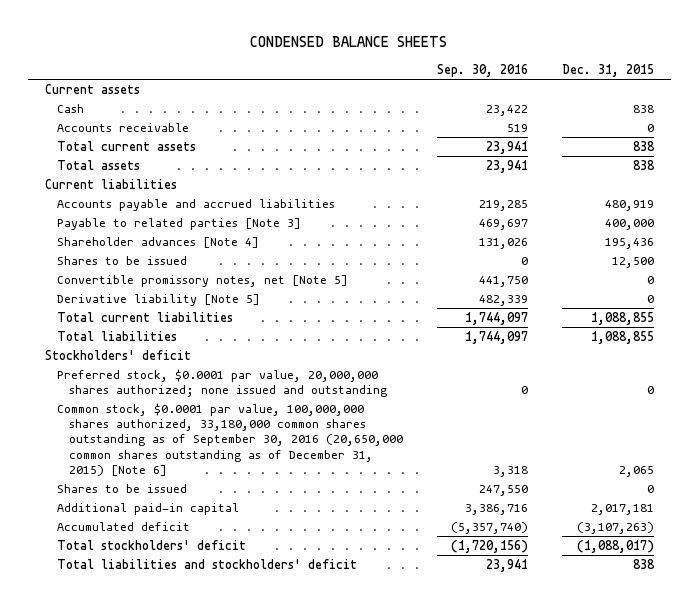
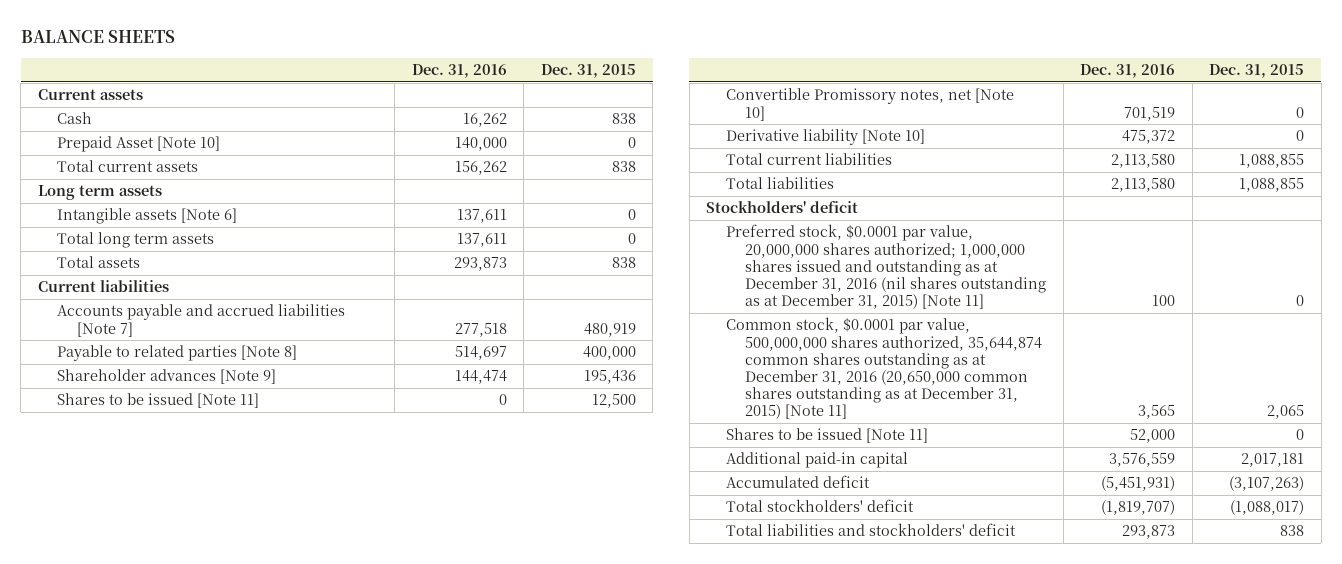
- CONDENSED BALANCE SHEETS
+ BALANCE SHEETS
- | Sep. 30, 2016 | Dec. 31, 2015
+ | Dec. 31, 2016 | Dec. 31, 2015
- Accounts receivable | 519 | 0
+ Prepaid Asset [Note 10] | 140,000 | 0
+ Long term assets
+ Intangible assets [Note 6] | 137,611 | 0
+ Total long term assets | 137,611 | 0
- Accounts payable and accrued liabilities | 219,285 | 480,919
- Payable to related parties [Note 3] | 469,697 | 400,000
- Shareholder advances [Note 4] | 131,026 | 195,436
- Shares to be issued | 0 | 12,500
- Convertible promissory notes, net [Note 5] | 441,750 | 0
- Derivative liability [Note 5] | 482,339 | 0
+ Accounts payable and accrued liabilities [Note 7] | 277,518 | 480,919
+ Payable to related parties [Note 8] | 514,697 | 400,000
+ Shareholder advances [Note 9] | 144,474 | 195,436
+ Shares to be issued [Note 11] | 0 | 12,500
+ Convertible Promissory notes, net [Note 10] | 701,519 | 0
+ Derivative liability [Note 10] | 475,372 | 0
- Preferred stock, $0.0001 par value, 20,000,000 shares authorized; none issued and outstanding | 0 | 0
- Common stock, $0.0001 par value, 100,000,000 shares authorized, 33,180,000 common shares outstanding as of September 30, 2016 (20,650,000 common shares outstanding as of December 31, 2015) [Note 6] | 3,318 | 2,065
- Shares to be issued | 247,550 | 0
+ Preferred stock, $0.0001 par value, 20,000,000 shares authorized; 1,000,000 shares issued and outstanding as at December 31, 2016 (nil shares outstanding as at December 31, 2015) [Note 11] | 100 | 0
+ Common stock, $0.0001 par value, 500,000,000 shares authorized, 35,644,874 common shares outstanding as at December 31, 2016 (20,650,000 common shares outstanding as at December 31, 2015) [Note 11] | 3,565 | 2,065
+ Shares to be issued [Note 11] | 52,000 | 0

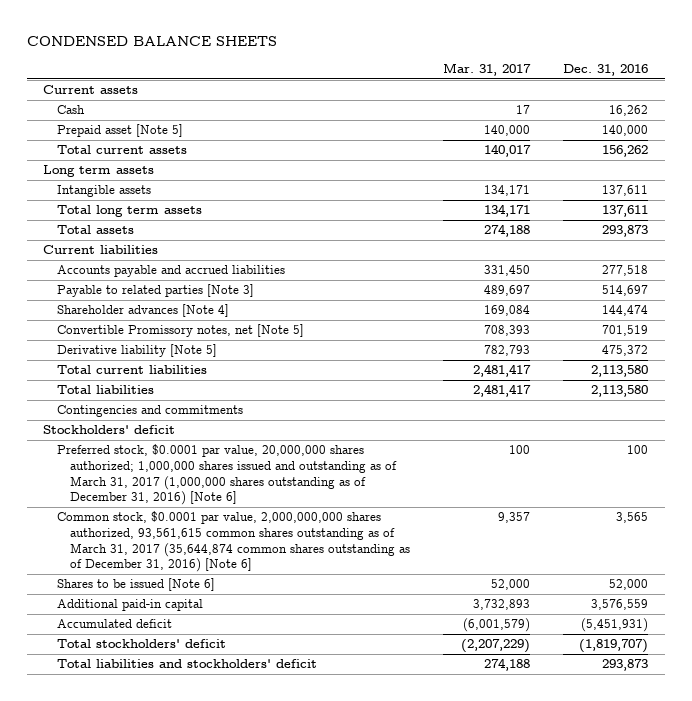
- BALANCE SHEETS
+ CONDENSED BALANCE SHEETS
- | Dec. 31, 2016 | Dec. 31, 2015
+ | Mar. 31, 2017 | Dec. 31, 2016
- Prepaid Asset [Note 10] | 140,000 | 0
+ Prepaid asset [Note 5] | 140,000 | 140,000
- Intangible assets [Note 6] | 137,611 | 0
+ Intangible assets | 134,171 | 137,611
- Accounts payable and accrued liabilities [Note 7] | 277,518 | 480,919
- Payable to related parties [Note 8] | 514,697 | 400,000
- Shareholder advances [Note 9] | 144,474 | 195,436
- Shares to be issued [Note 11] | 0 | 12,500
- Convertible Promissory notes, net [Note 10] | 701,519 | 0
- Derivative liability [Note 10] | 475,372 | 0
+ Accounts payable and accrued liabilities | 331,450 | 277,518
+ Payable to related parties [Note 3] | 489,697 | 514,697
+ Shareholder advances [Note 4] | 169,084 | 144,474
+ Convertible Promissory notes, net [Note 5] | 708,393 | 701,519
+ Derivative liability [Note 5] | 782,793 | 475,372
+ Contingencies and commitments
- Preferred stock, $0.0001 par value, 20,000,000 shares authorized; 1,000,000 shares issued and outstanding as at December 31, 2016 (nil shares outstanding as at December 31, 2015) [Note 11] | 100 | 0
- Common stock, $0.0001 par value, 500,000,000 shares authorized, 35,644,874 common shares outstanding as at December 31, 2016 (20,650,000 common shares outstanding as at December 31, 2015) [Note 11] | 3,565 | 2,065
- Shares to be issued [Note 11] | 52,000 | 0
+ Preferred stock, $0.0001 par value, 20,000,000 shares authorized; 1,000,000 shares issued and outstanding as of March 31, 2017 (1,000,000 shares outstanding as of December 31, 2016) [Note 6] | 100 | 100
+ Common stock, $0.0001 par value, 2,000,000,000 shares authorized, 93,561,615 common shares outstanding as of March 31, 2017 (35,644,874 common shares outstanding as of December 31, 2016) [Note 6] | 9,357 | 3,565
+ Shares to be issued [Note 6] | 52,000 | 52,000

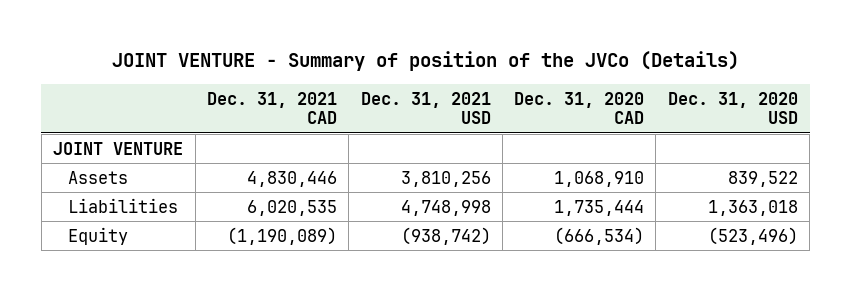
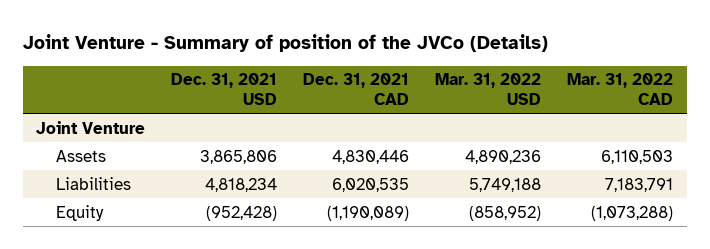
- JOINT VENTURE - Summary of position of the JVCo (Details)
+ Joint Venture - Summary of position of the JVCo (Details)
- | Dec. 31, 2021 CAD | Dec. 31, 2021 USD | Dec. 31, 2020 CAD | Dec. 31, 2020 USD
+ | Dec. 31, 2021 USD | Dec. 31, 2021 CAD | Mar. 31, 2022 USD | Mar. 31, 2022 CAD
- JOINT VENTURE
- Assets | 4,830,446 | 3,810,256 | 1,068,910 | 839,522
- Liabilities | 6,020,535 | 4,748,998 | 1,735,444 | 1,363,018
- Equity | (1,190,089) | (938,742) | (666,534) | (523,496)
+ Joint Venture
+ Assets | 3,865,806 | 4,830,446 | 4,890,236 | 6,110,503
+ Liabilities | 4,818,234 | 6,020,535 | 5,749,188 | 7,183,791
+ Equity | (952,428) | (1,190,089) | (858,952) | (1,073,288)

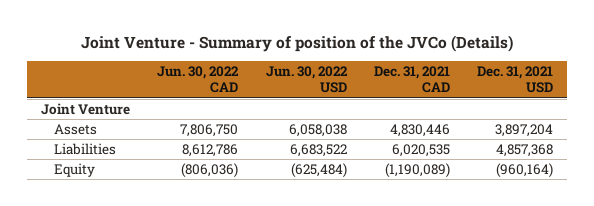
- | Dec. 31, 2021 USD | Dec. 31, 2021 CAD | Mar. 31, 2022 USD | Mar. 31, 2022 CAD
+ | Jun. 30, 2022 CAD | Jun. 30, 2022 USD | Dec. 31, 2021 CAD | Dec. 31, 2021 USD
- Assets | 3,865,806 | 4,830,446 | 4,890,236 | 6,110,503
- Liabilities | 4,818,234 | 6,020,535 | 5,749,188 | 7,183,791
- Equity | (952,428) | (1,190,089) | (858,952) | (1,073,288)
+ Assets | 7,806,750 | 6,058,038 | 4,830,446 | 3,897,204
+ Liabilities | 8,612,786 | 6,683,522 | 6,020,535 | 4,857,368
+ Equity | (806,036) | (625,484) | (1,190,089) | (960,164)

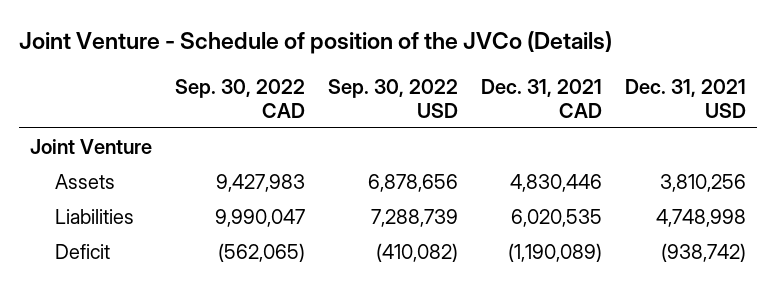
- Joint Venture - Summary of position of the JVCo (Details)
+ Joint Venture - Schedule of position of the JVCo (Details)
- | Jun. 30, 2022 CAD | Jun. 30, 2022 USD | Dec. 31, 2021 CAD | Dec. 31, 2021 USD
+ | Sep. 30, 2022 CAD | Sep. 30, 2022 USD | Dec. 31, 2021 CAD | Dec. 31, 2021 USD
- Assets | 7,806,750 | 6,058,038 | 4,830,446 | 3,897,204
- Liabilities | 8,612,786 | 6,683,522 | 6,020,535 | 4,857,368
- Equity | (806,036) | (625,484) | (1,190,089) | (960,164)
+ Assets | 9,427,983 | 6,878,656 | 4,830,446 | 3,810,256
+ Liabilities | 9,990,047 | 7,288,739 | 6,020,535 | 4,748,998
+ Deficit | (562,065) | (410,082) | (1,190,089) | (938,742)

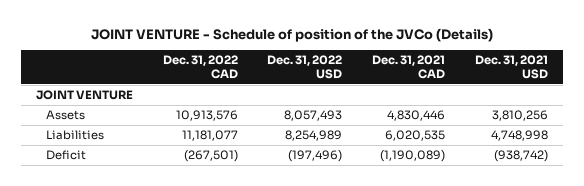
- Joint Venture - Schedule of position of the JVCo (Details)
+ JOINT VENTURE - Schedule of position of the JVCo (Details)
- | Sep. 30, 2022 CAD | Sep. 30, 2022 USD | Dec. 31, 2021 CAD | Dec. 31, 2021 USD
+ | Dec. 31, 2022 CAD | Dec. 31, 2022 USD | Dec. 31, 2021 CAD | Dec. 31, 2021 USD
- Joint Venture
+ JOINT VENTURE

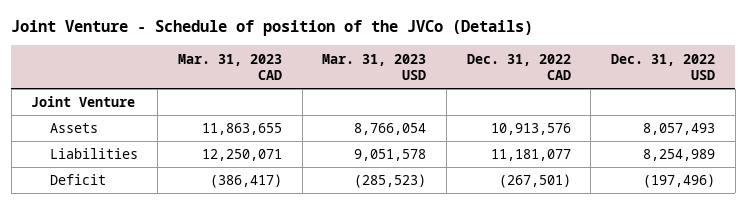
- JOINT VENTURE - Schedule of position of the JVCo (Details)
+ Joint Venture - Schedule of position of the JVCo (Details)
- | Dec. 31, 2022 CAD | Dec. 31, 2022 USD | Dec. 31, 2021 CAD | Dec. 31, 2021 USD
+ | Mar. 31, 2023 CAD | Mar. 31, 2023 USD | Dec. 31, 2022 CAD | Dec. 31, 2022 USD
- JOINT VENTURE
+ Joint Venture

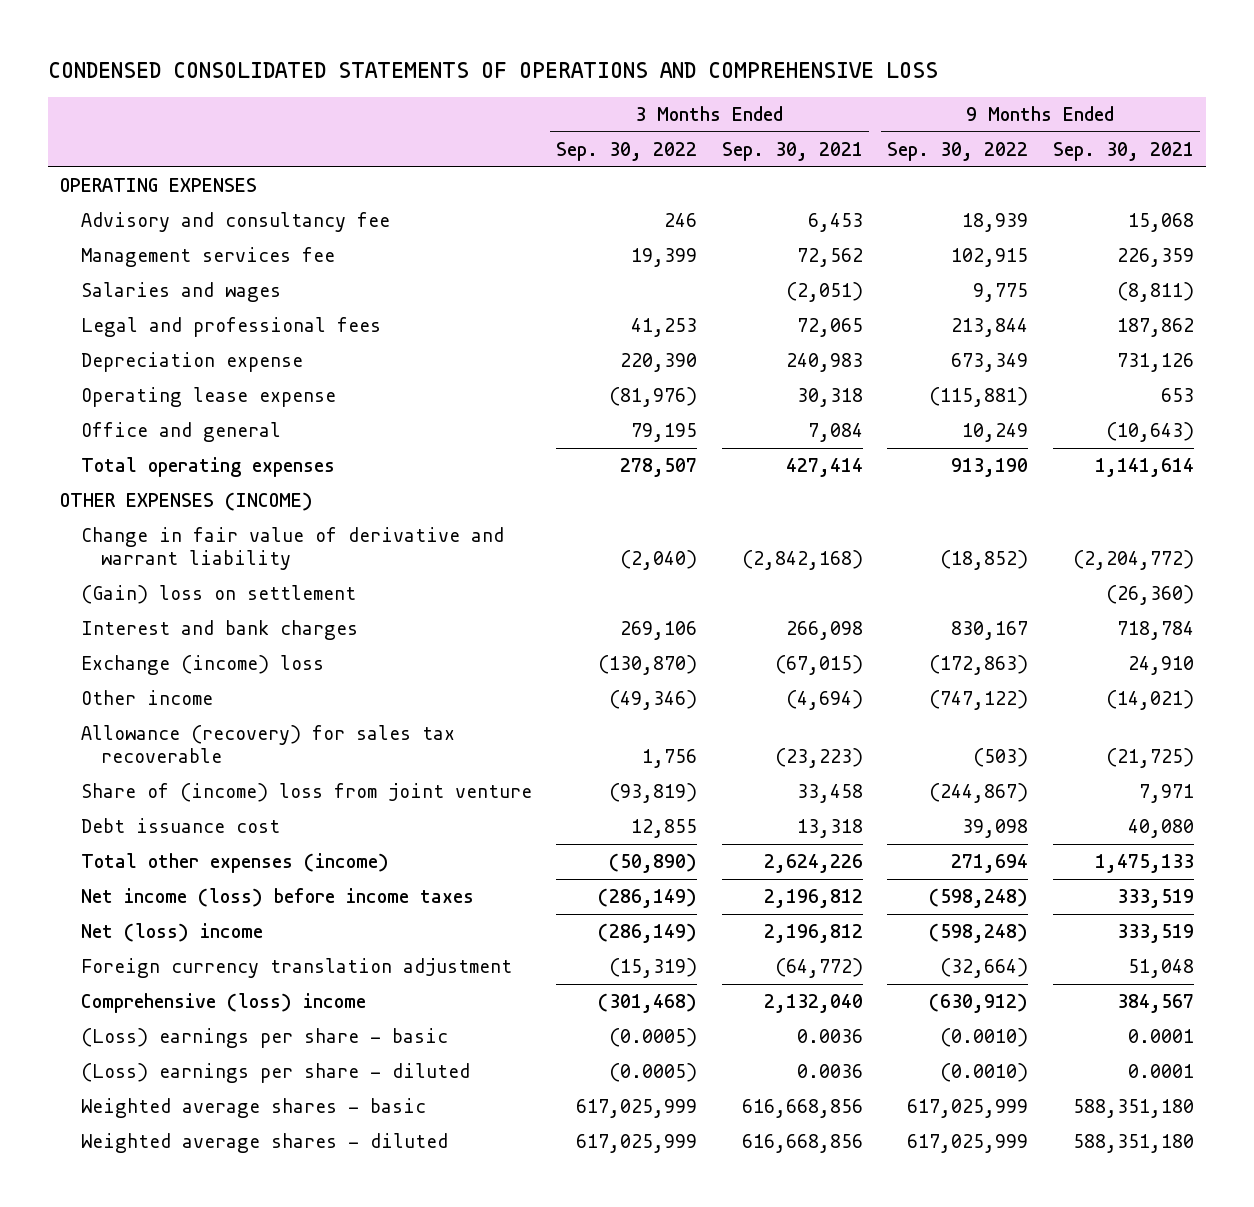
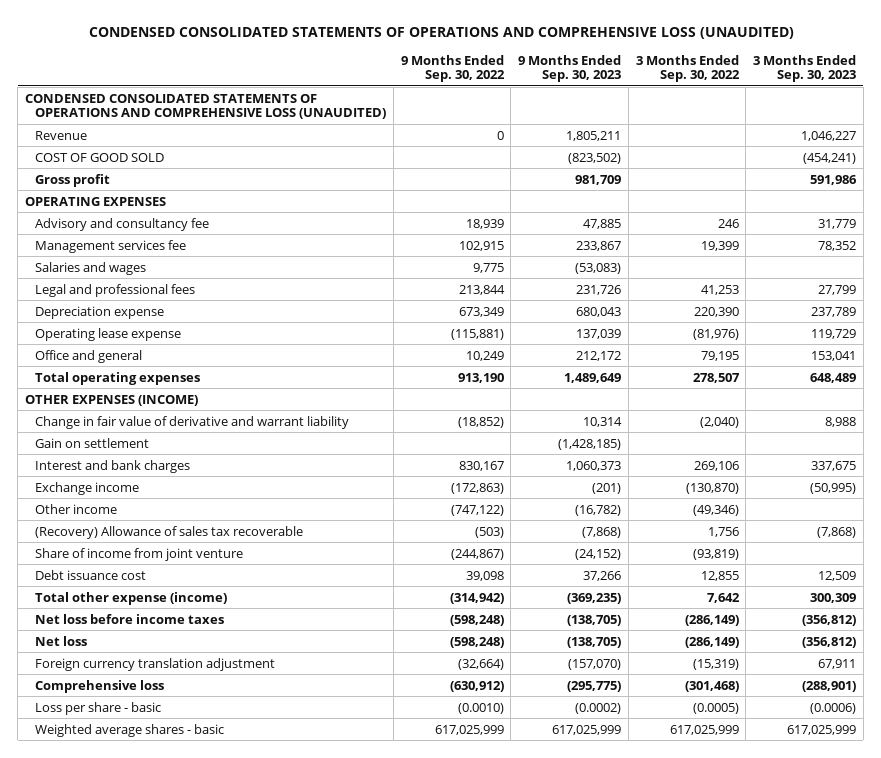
- CONDENSED CONSOLIDATED STATEMENTS OF OPERATIONS AND COMPREHENSIVE LOSS
+ CONDENSED CONSOLIDATED STATEMENTS OF OPERATIONS AND COMPREHENSIVE LOSS (UNAUDITED)
- | 3 Months Ended Sep. 30, 2022 | 3 Months Ended Sep. 30, 2021 | 9 Months Ended Sep. 30, 2022 | 9 Months Ended Sep. 30, 2021
+ | 9 Months Ended Sep. 30, 2022 | 9 Months Ended Sep. 30, 2023 | 3 Months Ended Sep. 30, 2022 | 3 Months Ended Sep. 30, 2023
+ CONDENSED CONSOLIDATED STATEMENTS OF OPERATIONS AND COMPREHENSIVE LOSS (UNAUDITED)
+ Revenue | 0 | 1,805,211 | | 1,046,227
+ COST OF GOOD SOLD | | (823,502) | | (454,241)
+ Gross profit | | 981,709 | | 591,986
- (Gain) loss on settlement | | | | (26,360)
+ Gain on settlement | | (1,428,185) | |
- Exchange (income) loss | (130,870) | (67,015) | (172,863) | 24,910
+ Exchange income | (172,863) | (201) | (130,870) | (50,995)
- Allowance (recovery) for sales tax recoverable | 1,756 | (23,223) | (503) | (21,725)
- Share of (income) loss from joint venture | (93,819) | 33,458 | (244,867) | 7,971
+ (Recovery) Allowance of sales tax recoverable | (503) | (7,868) | 1,756 | (7,868)
+ Share of income from joint venture | (244,867) | (24,152) | (93,819) |
- Total other expenses (income) | (50,890) | 2,624,226 | 271,694 | 1,475,133
- Net income (loss) before income taxes | (286,149) | 2,196,812 | (598,248) | 333,519
- Net (loss) income | (286,149) | 2,196,812 | (598,248) | 333,519
+ Total other expense (income) | (314,942) | (369,235) | 7,642 | 300,309
+ Net loss before income taxes | (598,248) | (138,705) | (286,149) | (356,812)
+ Net loss | (598,248) | (138,705) | (286,149) | (356,812)
- Comprehensive (loss) income | (301,468) | 2,132,040 | (630,912) | 384,567
- (Loss) earnings per share - basic | (0.0005) | 0.0036 | (0.0010) | 0.0001
- (Loss) earnings per share - diluted | (0.0005) | 0.0036 | (0.0010) | 0.0001
+ Comprehensive loss | (630,912) | (295,775) | (301,468) | (288,901)
+ Loss per share - basic | (0.0010) | (0.0002) | (0.0005) | (0.0006)
- Weighted average shares - diluted | 617,025,999 | 616,668,856 | 617,025,999 | 588,351,180

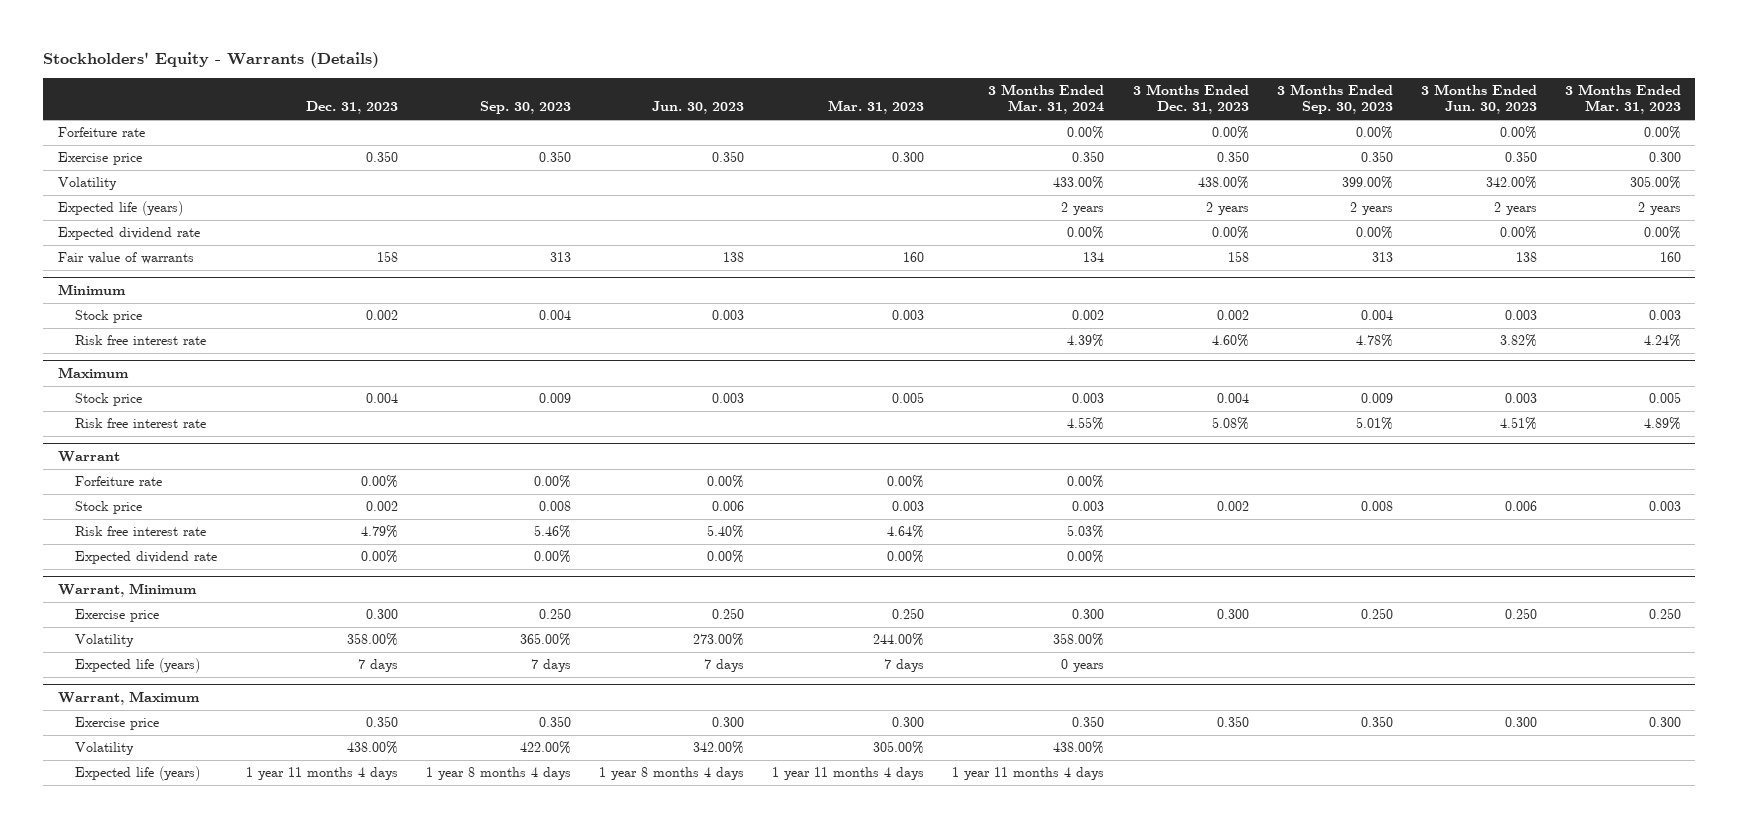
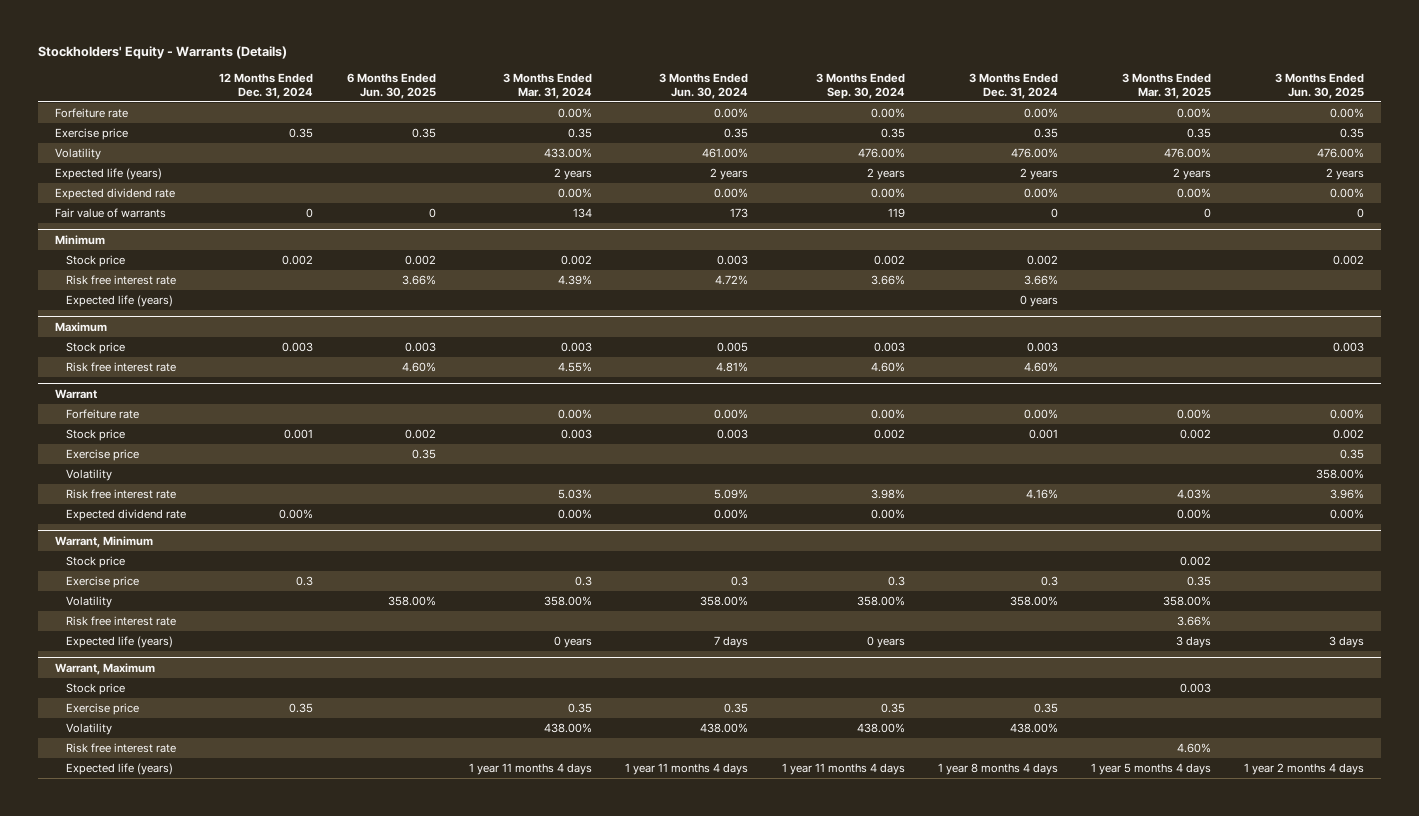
- | Dec. 31, 2023 | Sep. 30, 2023 | Jun. 30, 2023 | Mar. 31, 2023 | 3 Months Ended Mar. 31, 2024 | 3 Months Ended Dec. 31, 2023 | 3 Months Ended Sep. 30, 2023 | 3 Months Ended Jun. 30, 2023 | 3 Months Ended Mar. 31, 2023
+ | 12 Months Ended Dec. 31, 2024 | 6 Months Ended Jun. 30, 2025 | 3 Months Ended Mar. 31, 2024 | 3 Months Ended Jun. 30, 2024 | 3 Months Ended Sep. 30, 2024 | 3 Months Ended Dec. 31, 2024 | 3 Months Ended Mar. 31, 2025 | 3 Months Ended Jun. 30, 2025
- Exercise price | 0.350 | 0.350 | 0.350 | 0.300 | 0.350 | 0.350 | 0.350 | 0.350 | 0.300
+ Exercise price | 0.35 | 0.35 | 0.35 | 0.35 | 0.35 | 0.35 | 0.35 | 0.35
@ Minimum
+ Expected life (years) | | | | | | 0 years | |
@ Warrant
+ Exercise price | | 0.35 | | | | | | 0.35
+ Volatility | | | | | | | | 358.00%
@ Warrant, Minimum
- Exercise price | 0.300 | 0.250 | 0.250 | 0.250 | 0.300 | 0.300 | 0.250 | 0.250 | 0.250
+ Stock price | | | | | | | 0.002 |
+ Exercise price | 0.3 | | 0.3 | 0.3 | 0.3 | 0.3 | 0.35 |
+ Risk free interest rate | | | | | | | 3.66% |
@ Warrant, Maximum
- Exercise price | 0.350 | 0.350 | 0.300 | 0.300 | 0.350 | 0.350 | 0.350 | 0.300 | 0.300
+ Stock price | | | | | | | 0.003 |
+ Exercise price | 0.35 | | 0.35 | 0.35 | 0.35 | 0.35 | |
+ Risk free interest rate | | | | | | | 4.60% |

